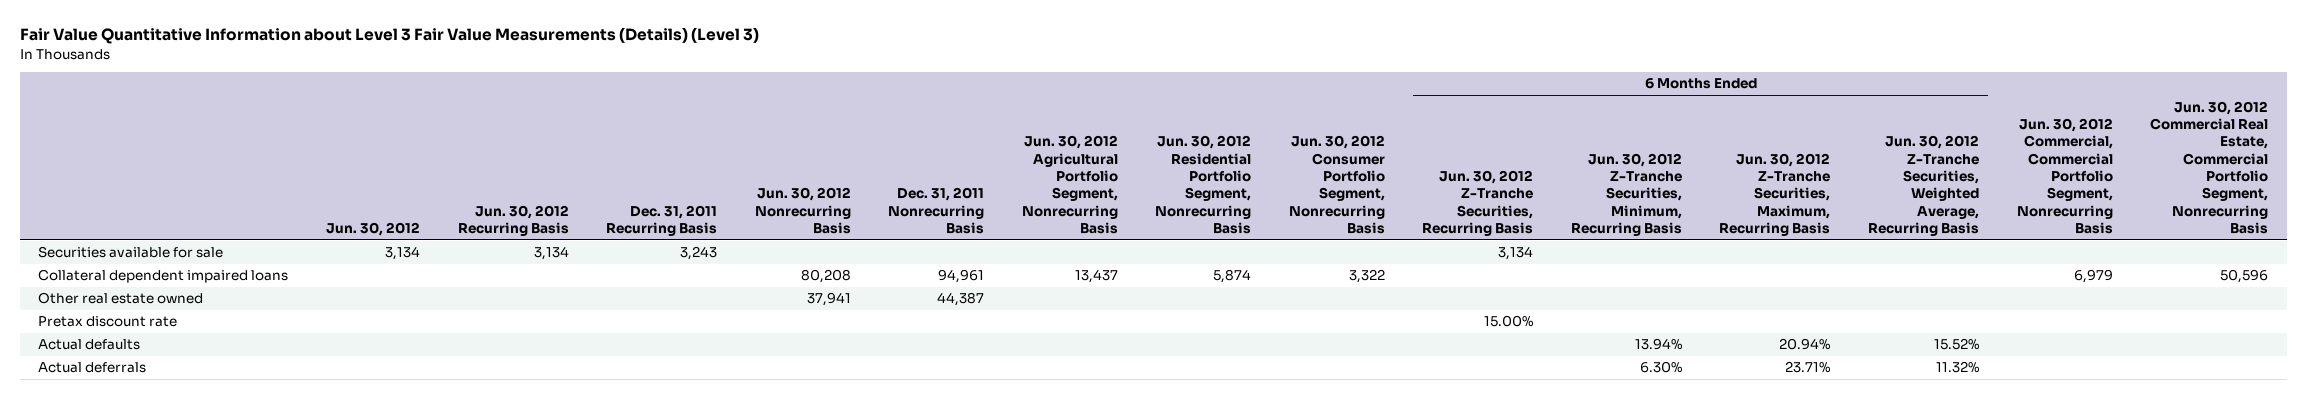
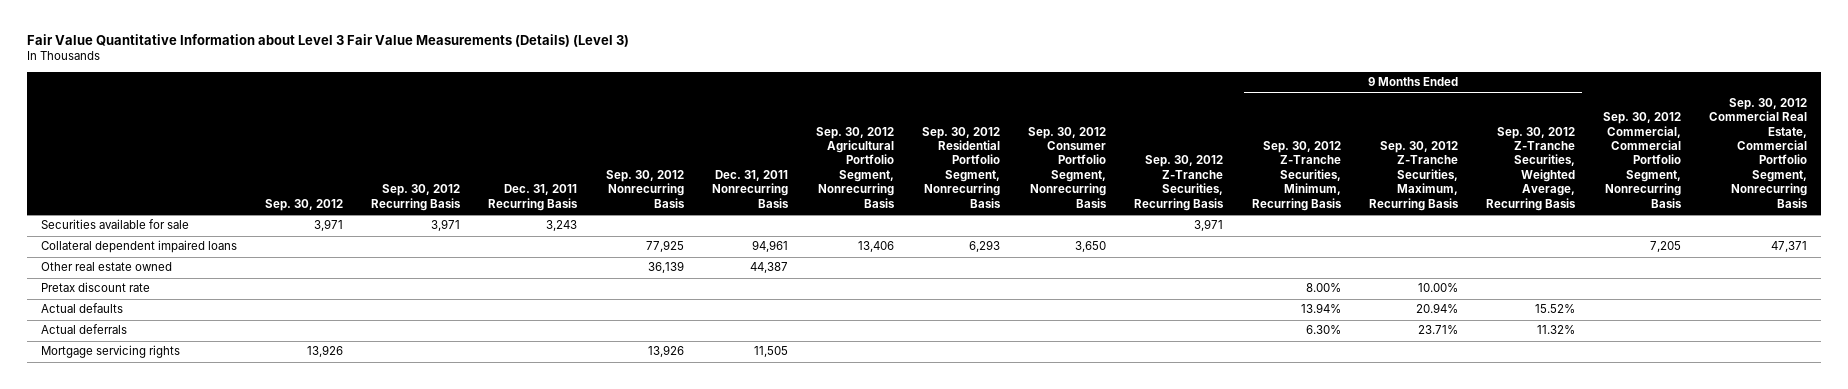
- | Jun. 30, 2012 | Jun. 30, 2012 Recurring Basis | Dec. 31, 2011 Recurring Basis | Jun. 30, 2012 Nonrecurring Basis | Dec. 31, 2011 Nonrecurring Basis | Jun. 30, 2012 Agricultural Portfolio Segment, Nonrecurring Basis | Jun. 30, 2012 Residential Portfolio Segment, Nonrecurring Basis | Jun. 30, 2012 Consumer Portfolio Segment, Nonrecurring Basis | 6 Months Ended Jun. 30, 2012 Z-Tranche Securities, Recurring Basis | 6 Months Ended Jun. 30, 2012 Z-Tranche Securities, Minimum, Recurring Basis | 6 Months Ended Jun. 30, 2012 Z-Tranche Securities, Maximum, Recurring Basis | 6 Months Ended Jun. 30, 2012 Z-Tranche Securities, Weighted Average, Recurring Basis | Jun. 30, 2012 Commercial, Commercial Portfolio Segment, Nonrecurring Basis | Jun. 30, 2012 Commercial Real Estate, Commercial Portfolio Segment, Nonrecurring Basis
+ | Sep. 30, 2012 | Sep. 30, 2012 Recurring Basis | Dec. 31, 2011 Recurring Basis | Sep. 30, 2012 Nonrecurring Basis | Dec. 31, 2011 Nonrecurring Basis | Sep. 30, 2012 Agricultural Portfolio Segment, Nonrecurring Basis | Sep. 30, 2012 Residential Portfolio Segment, Nonrecurring Basis | Sep. 30, 2012 Consumer Portfolio Segment, Nonrecurring Basis | Sep. 30, 2012 Z-Tranche Securities, Recurring Basis | 9 Months Ended Sep. 30, 2012 Z-Tranche Securities, Minimum, Recurring Basis | 9 Months Ended Sep. 30, 2012 Z-Tranche Securities, Maximum, Recurring Basis | 9 Months Ended Sep. 30, 2012 Z-Tranche Securities, Weighted Average, Recurring Basis | Sep. 30, 2012 Commercial, Commercial Portfolio Segment, Nonrecurring Basis | Sep. 30, 2012 Commercial Real Estate, Commercial Portfolio Segment, Nonrecurring Basis
+ Mortgage servicing rights | 13,926 | | | 13,926 | 11,505 | | | | | | | | |

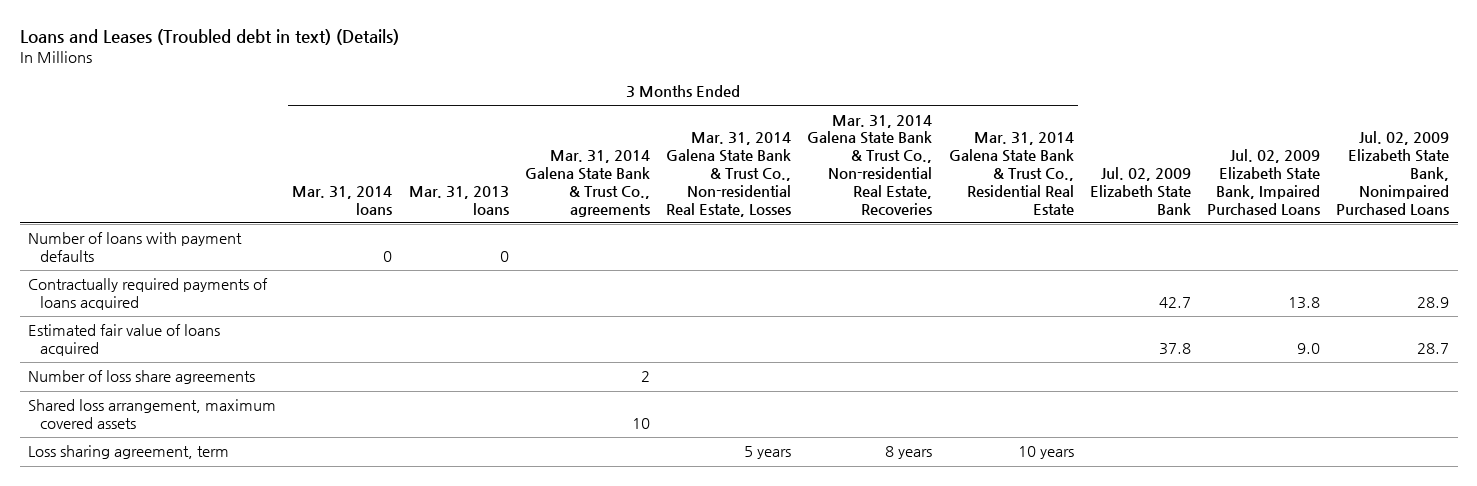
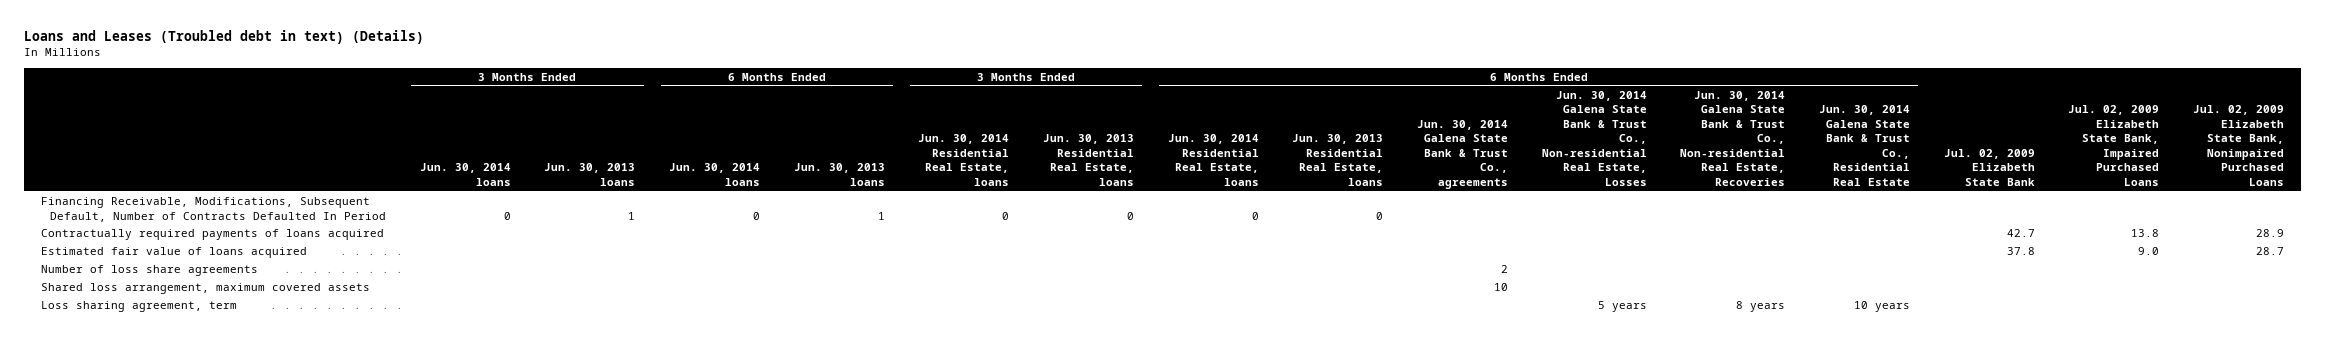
- | 3 Months Ended Mar. 31, 2014 loans | 3 Months Ended Mar. 31, 2013 loans | 3 Months Ended Mar. 31, 2014 Galena State Bank & Trust Co., agreements | 3 Months Ended Mar. 31, 2014 Galena State Bank & Trust Co., Non-residential Real Estate, Losses | 3 Months Ended Mar. 31, 2014 Galena State Bank & Trust Co., Non-residential Real Estate, Recoveries | 3 Months Ended Mar. 31, 2014 Galena State Bank & Trust Co., Residential Real Estate | Jul. 02, 2009 Elizabeth State Bank | Jul. 02, 2009 Elizabeth State Bank, Impaired Purchased Loans | Jul. 02, 2009 Elizabeth State Bank, Nonimpaired Purchased Loans
+ | 3 Months Ended Jun. 30, 2014 loans | 3 Months Ended Jun. 30, 2013 loans | 6 Months Ended Jun. 30, 2014 loans | 6 Months Ended Jun. 30, 2013 loans | 3 Months Ended Jun. 30, 2014 Residential Real Estate, loans | 3 Months Ended Jun. 30, 2013 Residential Real Estate, loans | 6 Months Ended Jun. 30, 2014 Residential Real Estate, loans | 6 Months Ended Jun. 30, 2013 Residential Real Estate, loans | 6 Months Ended Jun. 30, 2014 Galena State Bank & Trust Co., agreements | 6 Months Ended Jun. 30, 2014 Galena State Bank & Trust Co., Non-residential Real Estate, Losses | 6 Months Ended Jun. 30, 2014 Galena State Bank & Trust Co., Non-residential Real Estate, Recoveries | 6 Months Ended Jun. 30, 2014 Galena State Bank & Trust Co., Residential Real Estate | Jul. 02, 2009 Elizabeth State Bank | Jul. 02, 2009 Elizabeth State Bank, Impaired Purchased Loans | Jul. 02, 2009 Elizabeth State Bank, Nonimpaired Purchased Loans
- Number of loans with payment defaults | 0 | 0 | | | | | | |
+ Financing Receivable, Modifications, Subsequent Default, Number of Contracts Defaulted In Period | 0 | 1 | 0 | 1 | 0 | 0 | 0 | 0 | | | | | | |

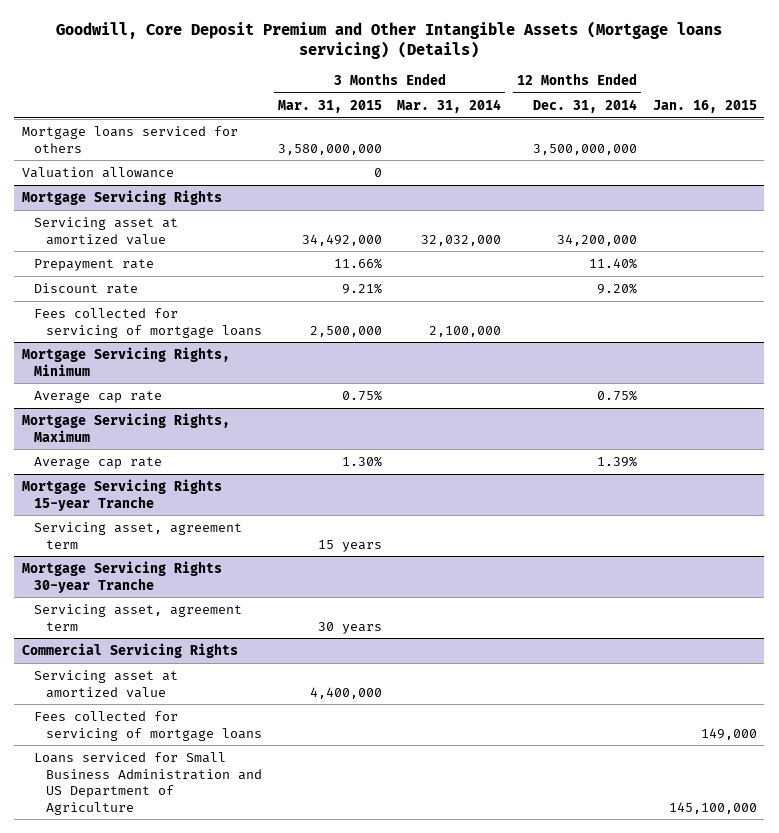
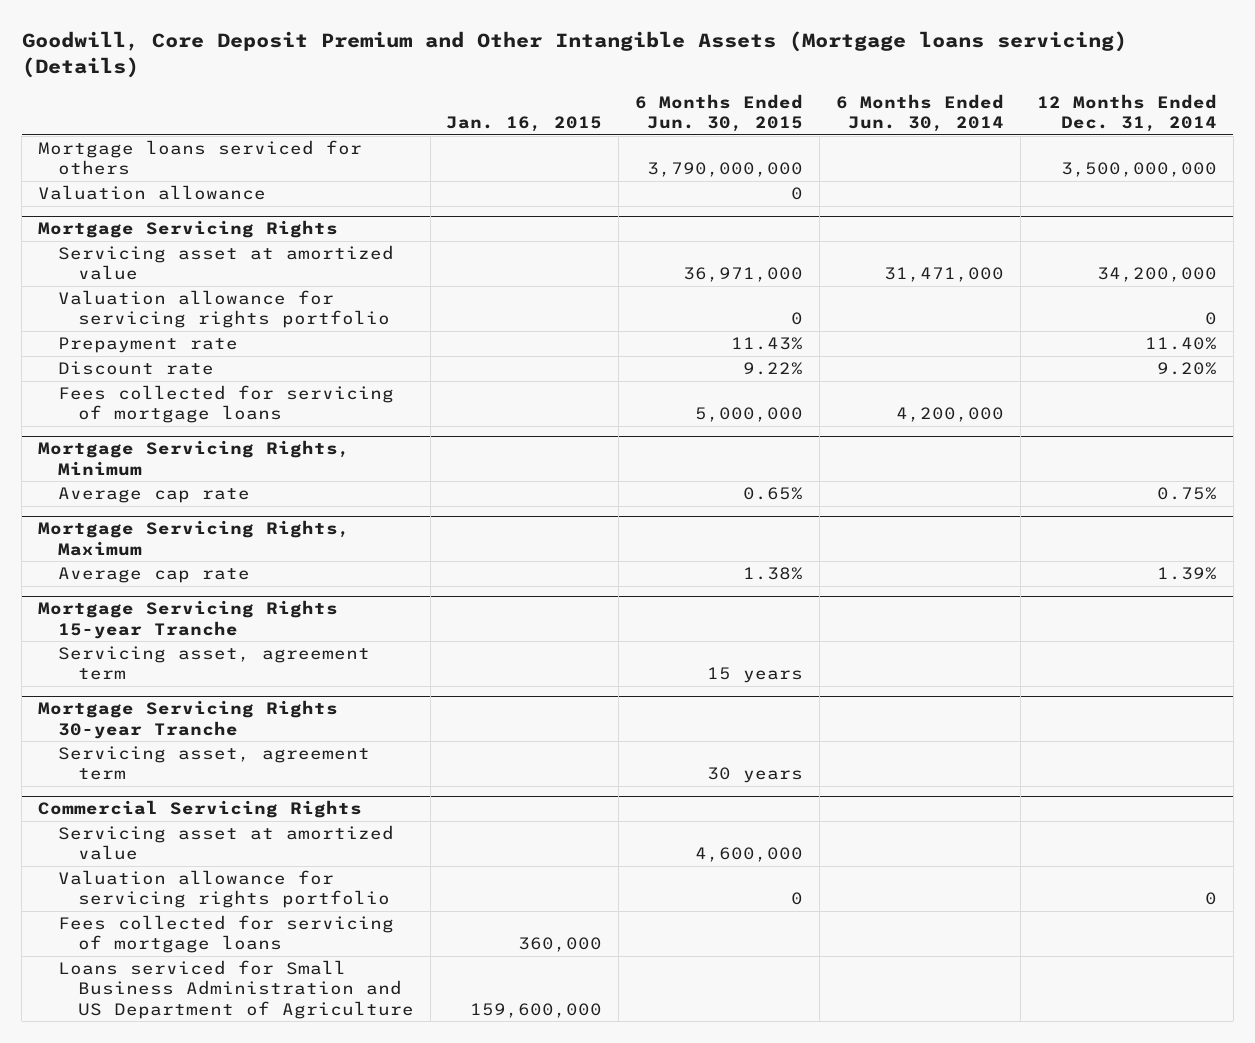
- | 3 Months Ended Mar. 31, 2015 | 3 Months Ended Mar. 31, 2014 | 12 Months Ended Dec. 31, 2014 | Jan. 16, 2015
+ | Jan. 16, 2015 | 6 Months Ended Jun. 30, 2015 | 6 Months Ended Jun. 30, 2014 | 12 Months Ended Dec. 31, 2014
@ Mortgage Servicing Rights
+ Valuation allowance for servicing rights portfolio | | 0 | | 0
@ Commercial Servicing Rights
- Fees collected for servicing of mortgage loans | | | | 149,000
- Loans serviced for Small Business Administration and US Department of Agriculture | | | | 145,100,000
+ Valuation allowance for servicing rights portfolio | | 0 | | 0
+ Fees collected for servicing of mortgage loans | 360,000 | | |
+ Loans serviced for Small Business Administration and US Department of Agriculture | 159,600,000 | | |

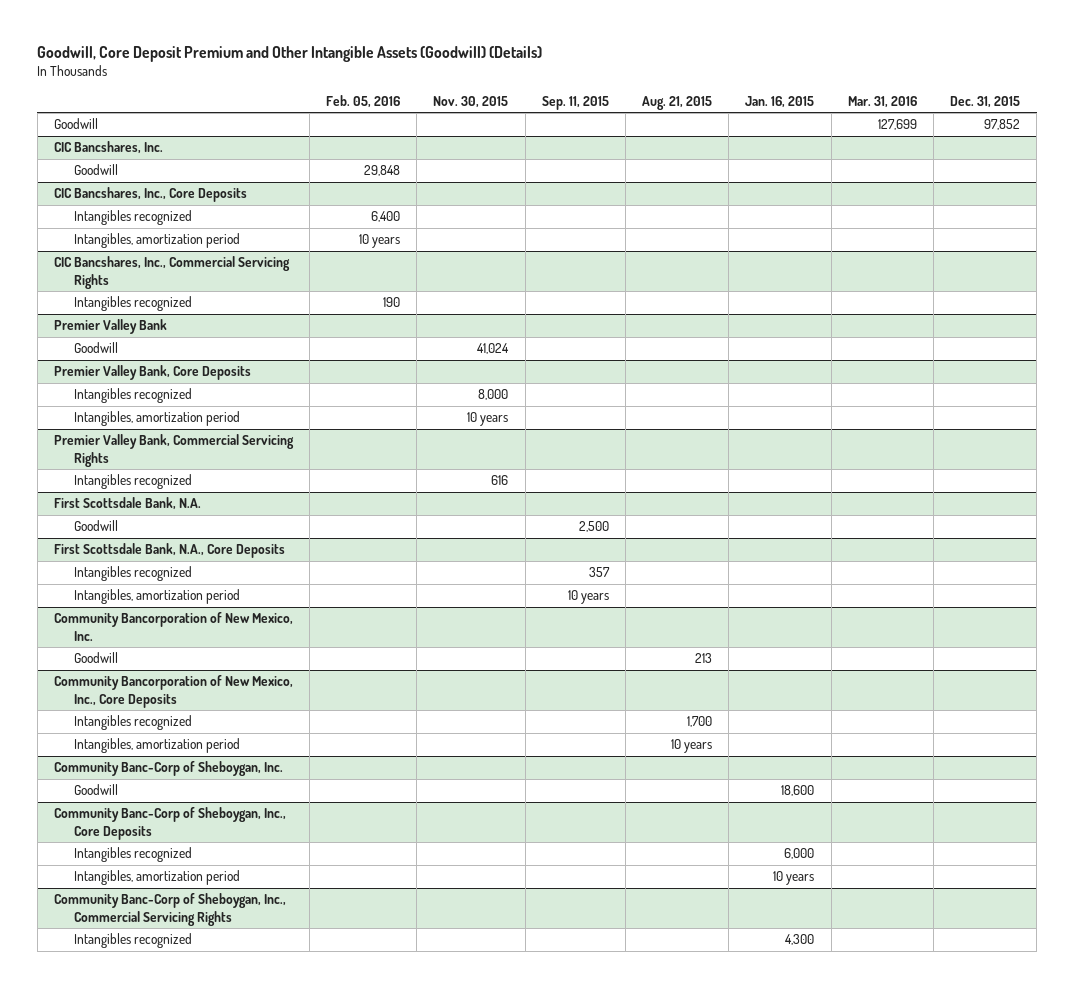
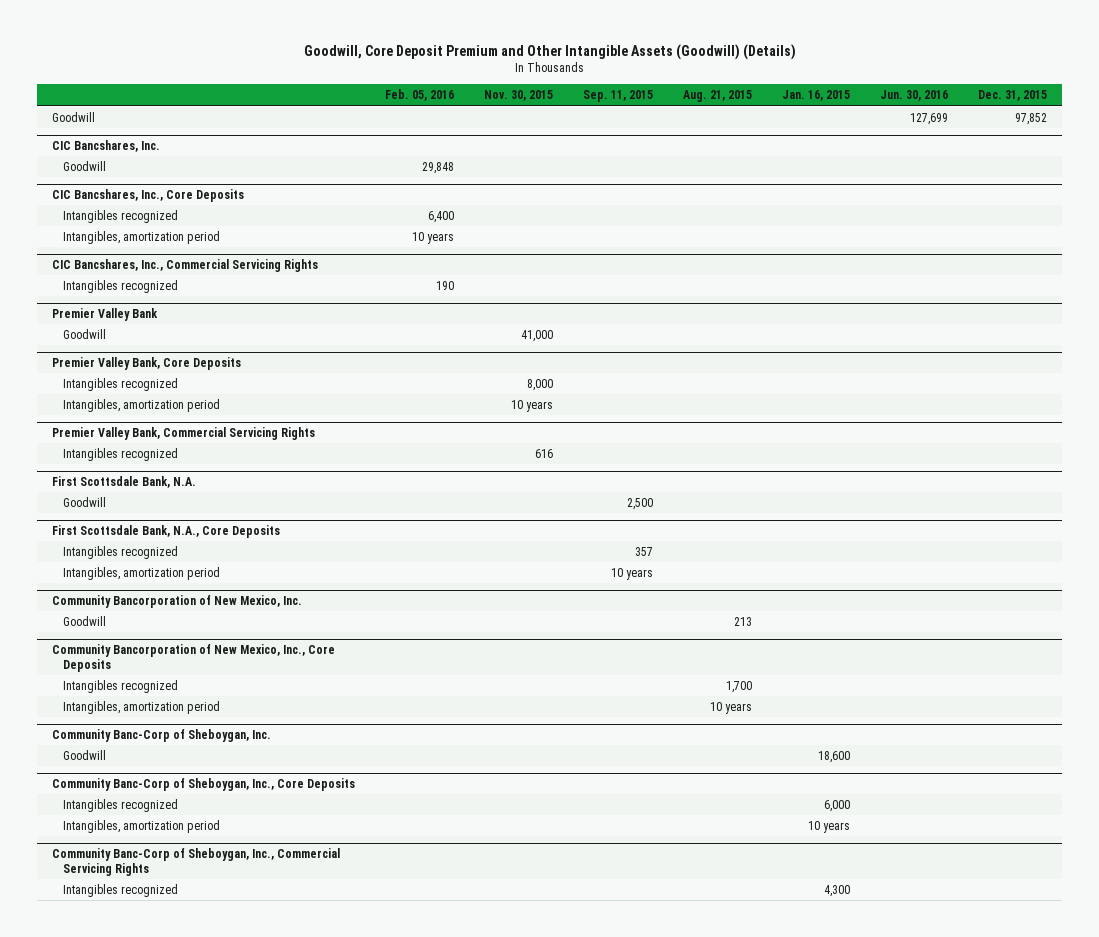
- | Feb. 05, 2016 | Nov. 30, 2015 | Sep. 11, 2015 | Aug. 21, 2015 | Jan. 16, 2015 | Mar. 31, 2016 | Dec. 31, 2015
+ | Feb. 05, 2016 | Nov. 30, 2015 | Sep. 11, 2015 | Aug. 21, 2015 | Jan. 16, 2015 | Jun. 30, 2016 | Dec. 31, 2015
@ Premier Valley Bank
- Goodwill | | 41,024 | | | | |
+ Goodwill | | 41,000 | | | | |

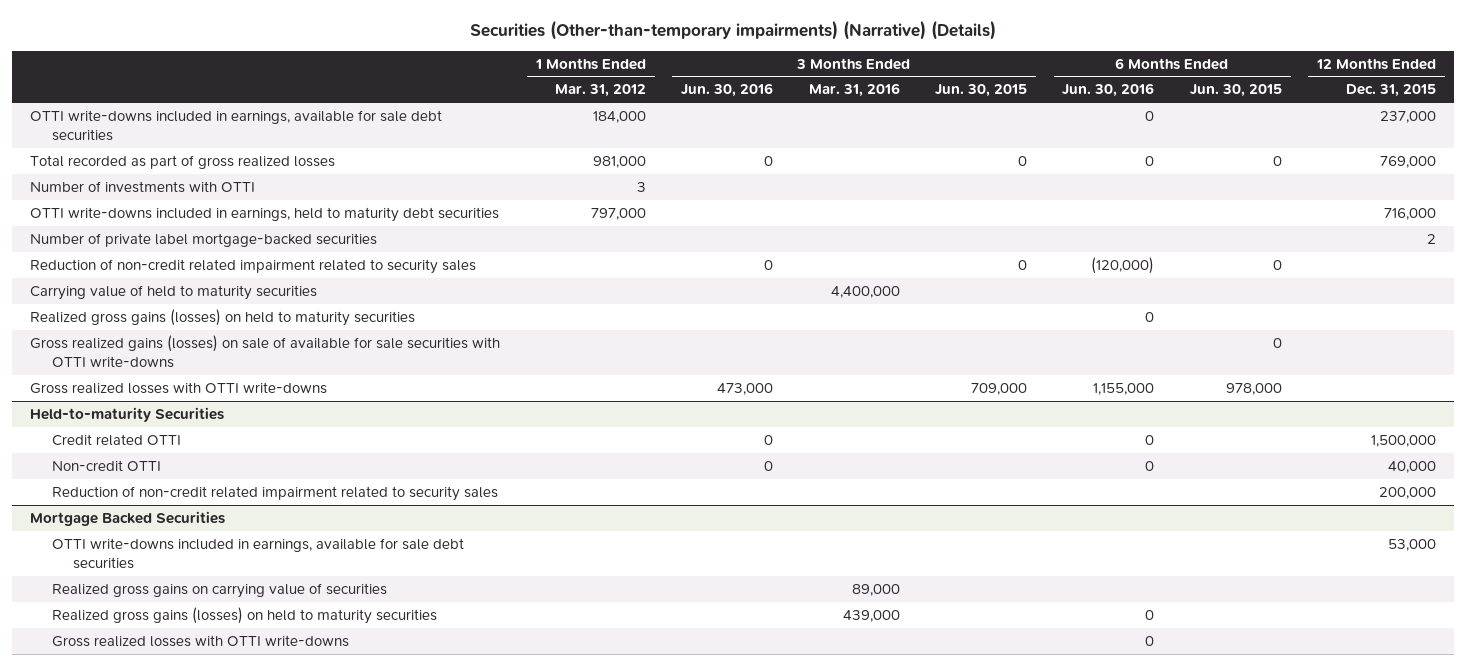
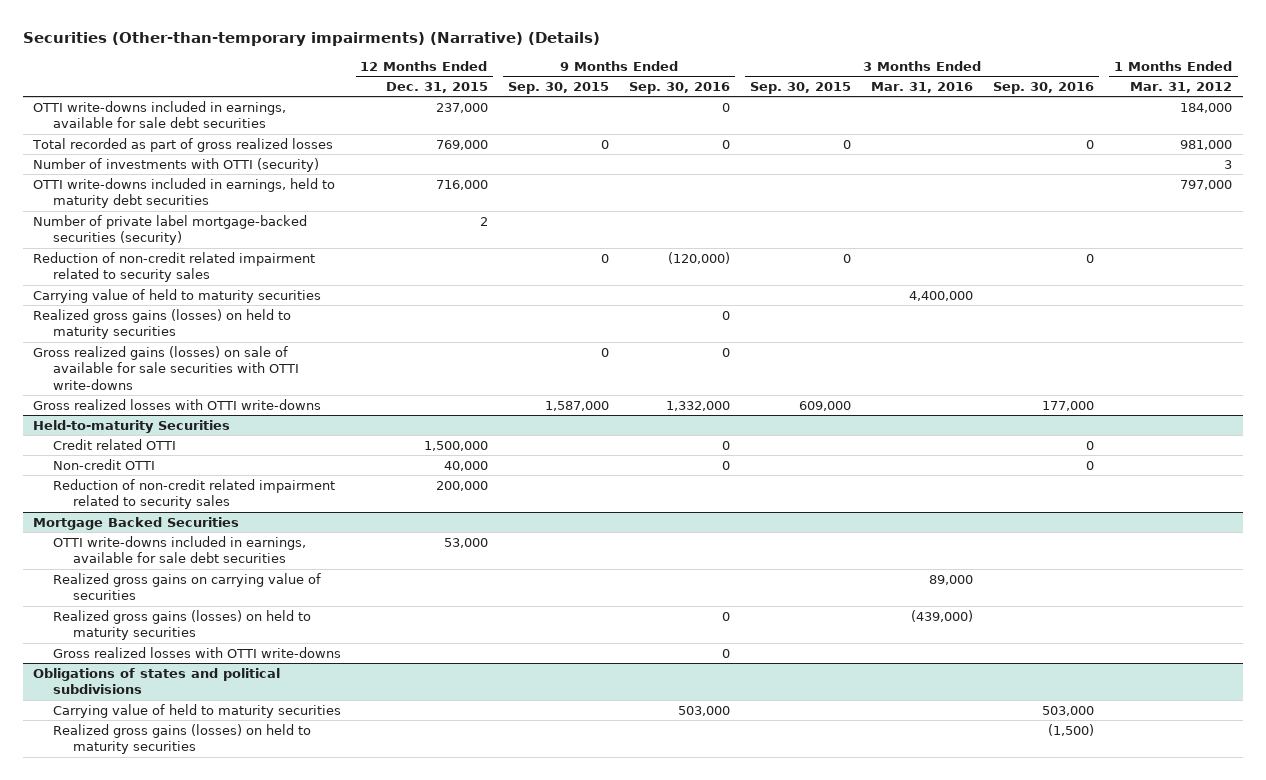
- | 1 Months Ended Mar. 31, 2012 | 3 Months Ended Jun. 30, 2016 | 3 Months Ended Mar. 31, 2016 | 3 Months Ended Jun. 30, 2015 | 6 Months Ended Jun. 30, 2016 | 6 Months Ended Jun. 30, 2015 | 12 Months Ended Dec. 31, 2015
+ | 12 Months Ended Dec. 31, 2015 | 9 Months Ended Sep. 30, 2015 | 9 Months Ended Sep. 30, 2016 | 3 Months Ended Sep. 30, 2015 | 3 Months Ended Mar. 31, 2016 | 3 Months Ended Sep. 30, 2016 | 1 Months Ended Mar. 31, 2012
- Number of investments with OTTI | 3 | | | | | |
+ Number of investments with OTTI (security) | | | | | | | 3
- Number of private label mortgage-backed securities | | | | | | | 2
+ Number of private label mortgage-backed securities (security) | 2 | | | | | |
@ Mortgage Backed Securities
- Realized gross gains (losses) on held to maturity securities | | | 439,000 | | 0 | |
+ Realized gross gains (losses) on held to maturity securities | | | 0 | | (439,000) | |
+ Obligations of states and political subdivisions
+ Carrying value of held to maturity securities | | | 503,000 | | | 503,000 |
+ Realized gross gains (losses) on held to maturity securities | | | | | | (1,500) |

